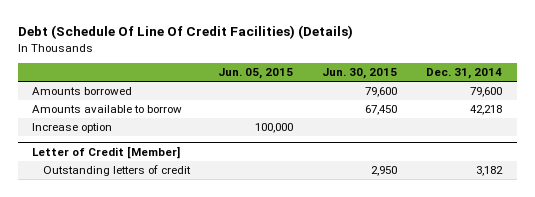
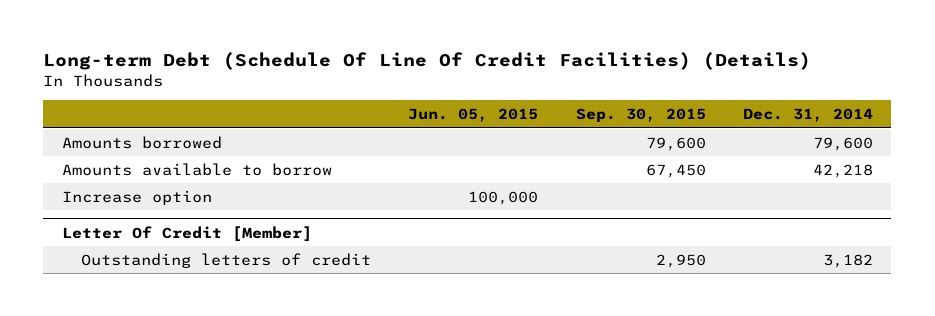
- Debt (Schedule Of Line Of Credit Facilities) (Details)
+ Long-term Debt (Schedule Of Line Of Credit Facilities) (Details)
- | Jun. 05, 2015 | Jun. 30, 2015 | Dec. 31, 2014
+ | Jun. 05, 2015 | Sep. 30, 2015 | Dec. 31, 2014
- Letter of Credit [Member]
+ Letter Of Credit [Member]

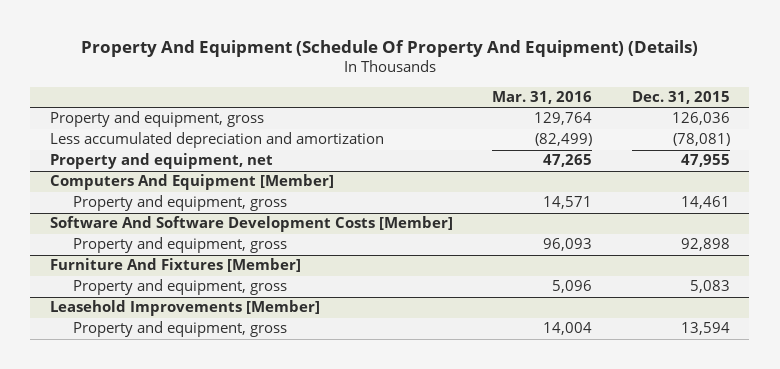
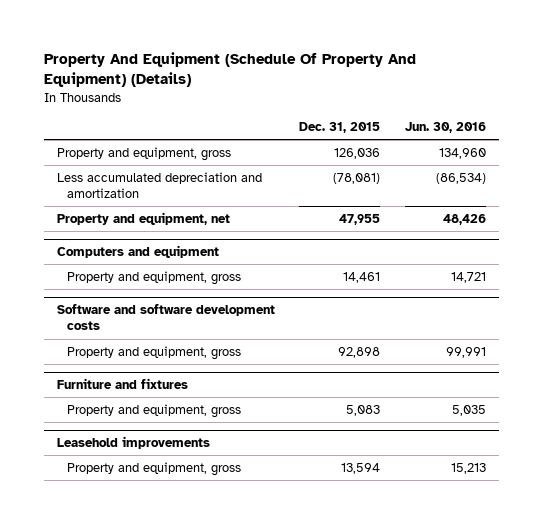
- | Mar. 31, 2016 | Dec. 31, 2015
+ | Dec. 31, 2015 | Jun. 30, 2016
- Computers And Equipment [Member]
+ Computers and equipment
- Software And Software Development Costs [Member]
+ Software and software development costs
- Furniture And Fixtures [Member]
+ Furniture and fixtures
- Leasehold Improvements [Member]
+ Leasehold improvements

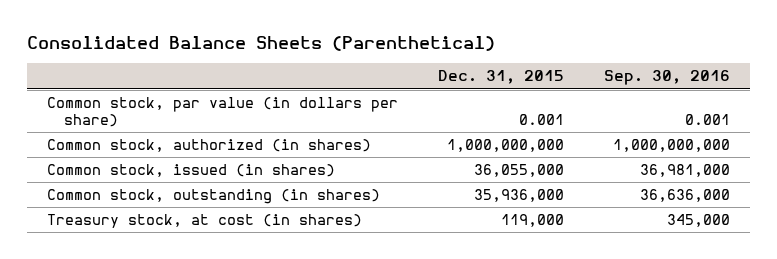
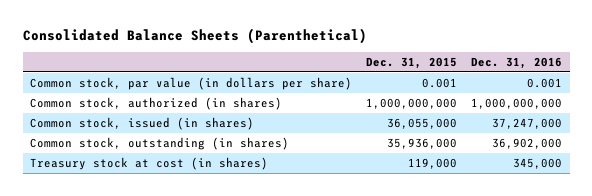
- | Dec. 31, 2015 | Sep. 30, 2016
+ | Dec. 31, 2015 | Dec. 31, 2016
- Treasury stock, at cost (in shares) | 119,000 | 345,000
+ Treasury stock at cost (in shares) | 119,000 | 345,000

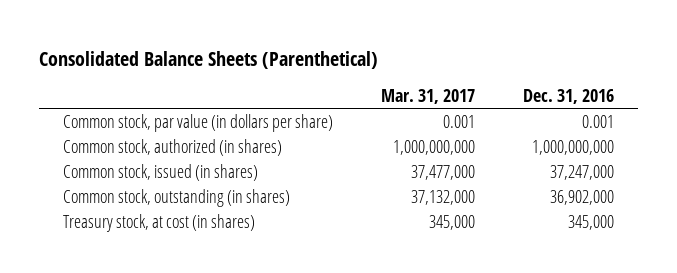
- | Dec. 31, 2015 | Dec. 31, 2016
+ | Mar. 31, 2017 | Dec. 31, 2016
- Treasury stock at cost (in shares) | 119,000 | 345,000
+ Treasury stock, at cost (in shares) | 345,000 | 345,000

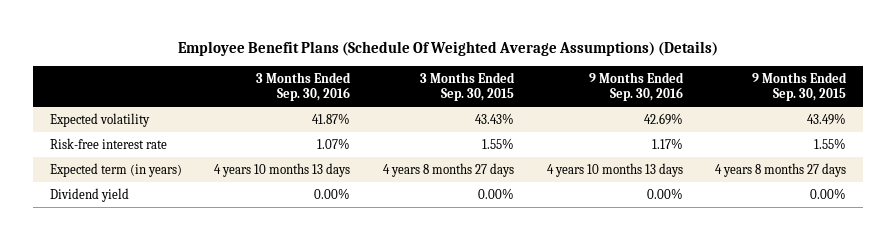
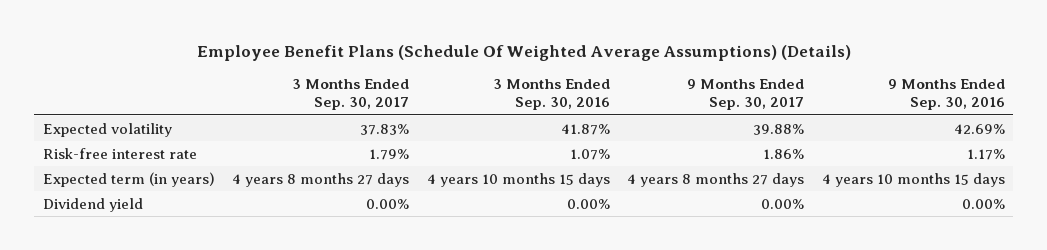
- | 3 Months Ended Sep. 30, 2016 | 3 Months Ended Sep. 30, 2015 | 9 Months Ended Sep. 30, 2016 | 9 Months Ended Sep. 30, 2015
+ | 3 Months Ended Sep. 30, 2017 | 3 Months Ended Sep. 30, 2016 | 9 Months Ended Sep. 30, 2017 | 9 Months Ended Sep. 30, 2016
- Expected term (in years) | 4 years 10 months 13 days | 4 years 8 months 27 days | 4 years 10 months 13 days | 4 years 8 months 27 days
+ Expected term (in years) | 4 years 8 months 27 days | 4 years 10 months 15 days | 4 years 8 months 27 days | 4 years 10 months 15 days

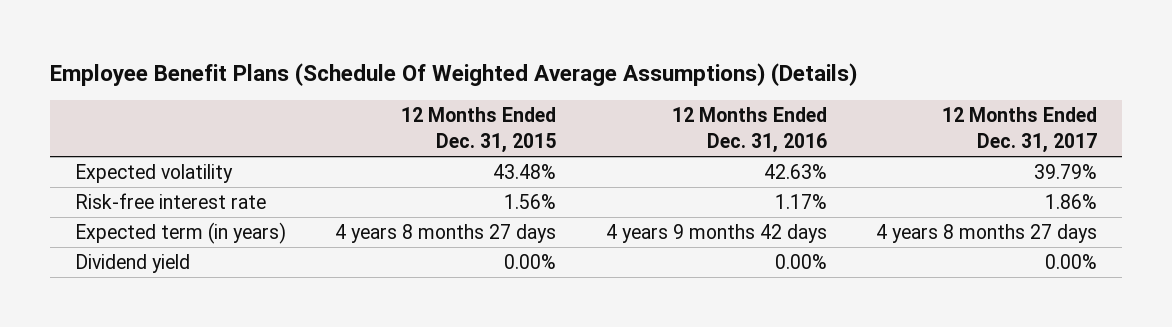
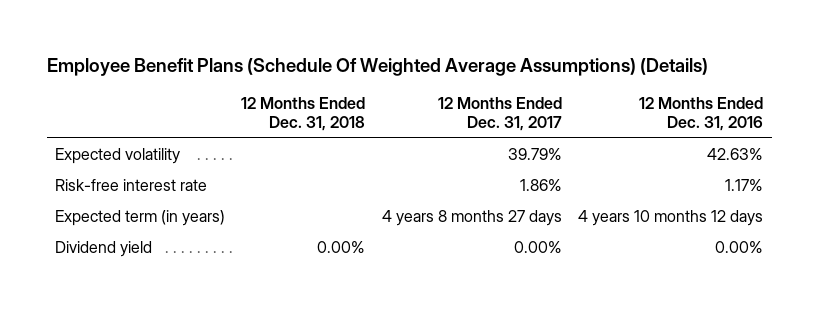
- | 12 Months Ended Dec. 31, 2015 | 12 Months Ended Dec. 31, 2016 | 12 Months Ended Dec. 31, 2017
+ | 12 Months Ended Dec. 31, 2018 | 12 Months Ended Dec. 31, 2017 | 12 Months Ended Dec. 31, 2016
- Expected term (in years) | 4 years 8 months 27 days | 4 years 9 months 42 days | 4 years 8 months 27 days
+ Expected term (in years) | | 4 years 8 months 27 days | 4 years 10 months 12 days

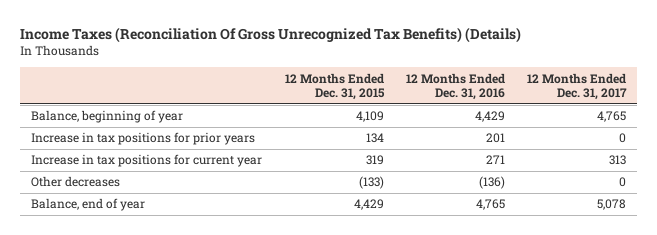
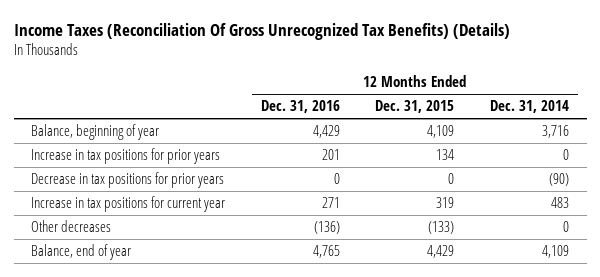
- | 12 Months Ended Dec. 31, 2015 | 12 Months Ended Dec. 31, 2016 | 12 Months Ended Dec. 31, 2017
+ | 12 Months Ended Dec. 31, 2016 | 12 Months Ended Dec. 31, 2015 | 12 Months Ended Dec. 31, 2014
+ Decrease in tax positions for prior years | 0 | 0 | (90)

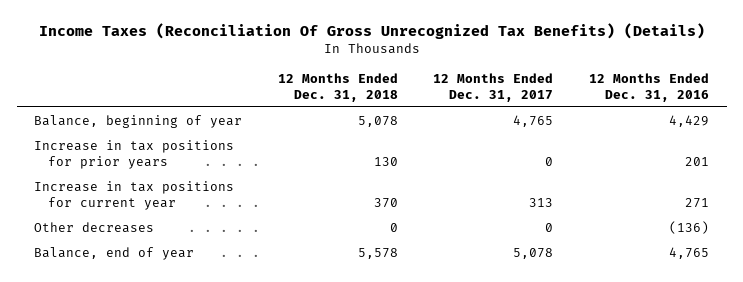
- | 12 Months Ended Dec. 31, 2016 | 12 Months Ended Dec. 31, 2015 | 12 Months Ended Dec. 31, 2014
+ | 12 Months Ended Dec. 31, 2018 | 12 Months Ended Dec. 31, 2017 | 12 Months Ended Dec. 31, 2016
- Decrease in tax positions for prior years | 0 | 0 | (90)

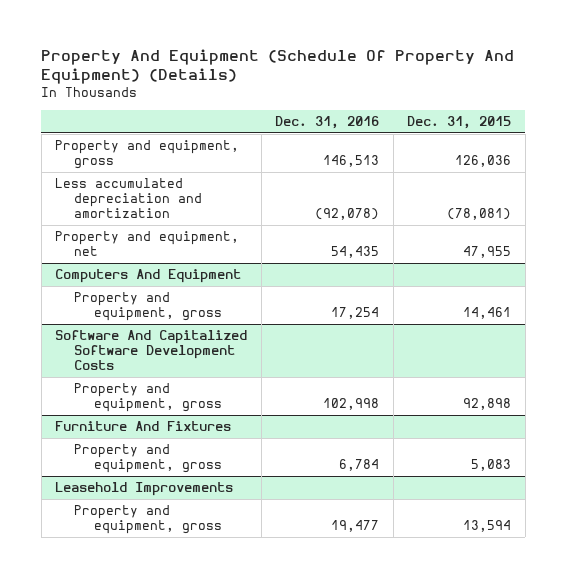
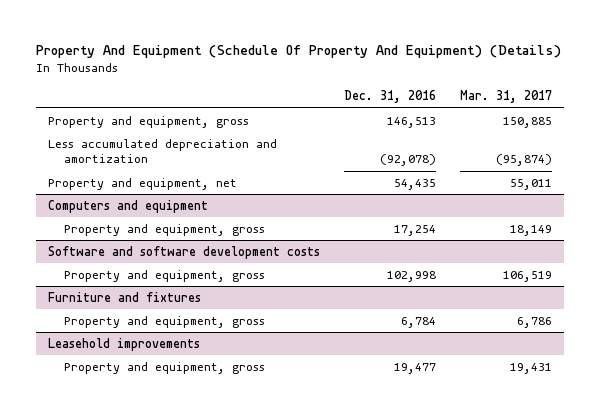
- | Dec. 31, 2016 | Dec. 31, 2015
+ | Dec. 31, 2016 | Mar. 31, 2017
- Computers And Equipment
+ Computers and equipment
- Software And Capitalized Software Development Costs
+ Software and software development costs
- Furniture And Fixtures
+ Furniture and fixtures
- Leasehold Improvements
+ Leasehold improvements

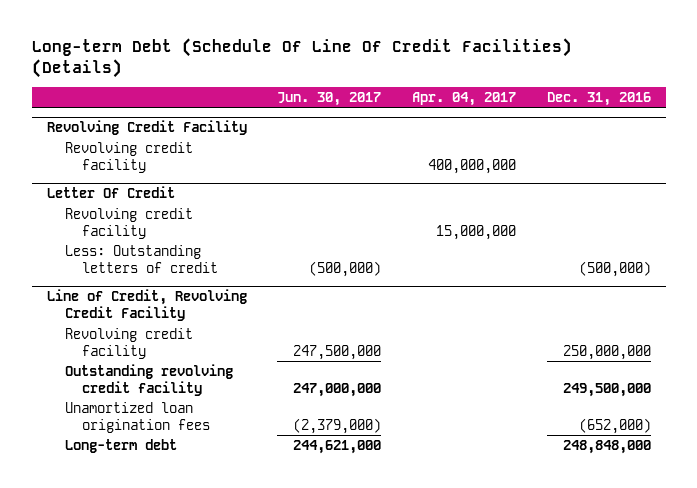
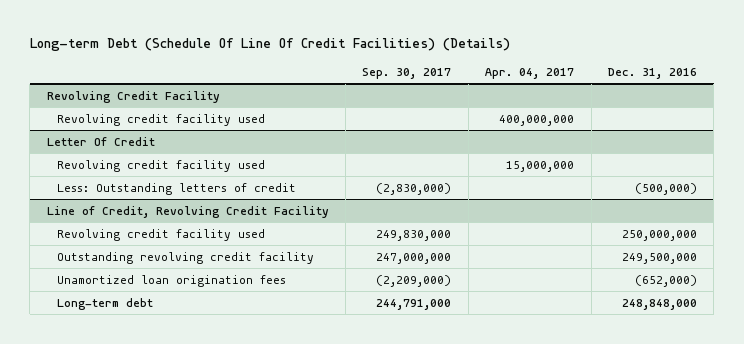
- | Jun. 30, 2017 | Apr. 04, 2017 | Dec. 31, 2016
+ | Sep. 30, 2017 | Apr. 04, 2017 | Dec. 31, 2016
@ Revolving Credit Facility
- Revolving credit facility | | 400,000,000 |
+ Revolving credit facility used | | 400,000,000 |
@ Letter Of Credit
- Revolving credit facility | | 15,000,000 |
+ Revolving credit facility used | | 15,000,000 |
@ Line of Credit, Revolving Credit Facility
- Revolving credit facility | 247,500,000 | | 250,000,000
+ Revolving credit facility used | 249,830,000 | | 250,000,000

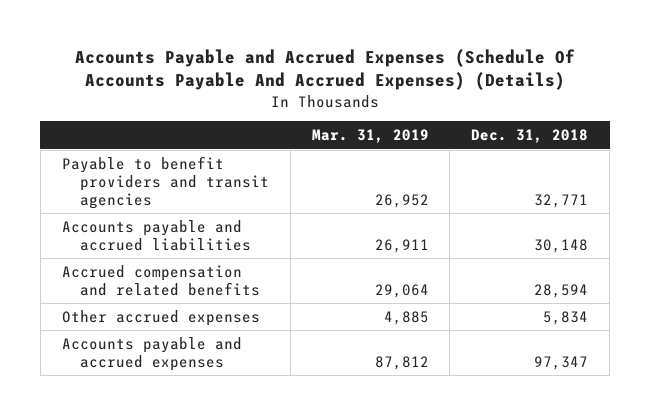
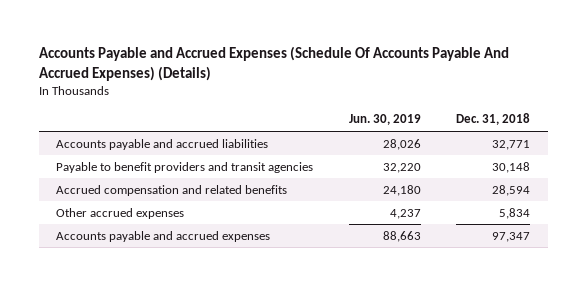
- | Mar. 31, 2019 | Dec. 31, 2018
+ | Jun. 30, 2019 | Dec. 31, 2018
- Payable to benefit providers and transit agencies | 26,952 | 32,771
- Accounts payable and accrued liabilities | 26,911 | 30,148
+ Accounts payable and accrued liabilities | 28,026 | 32,771
+ Payable to benefit providers and transit agencies | 32,220 | 30,148

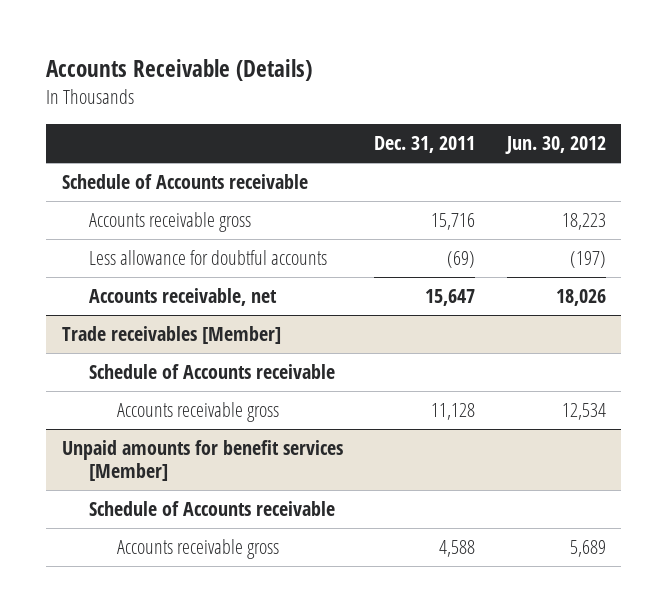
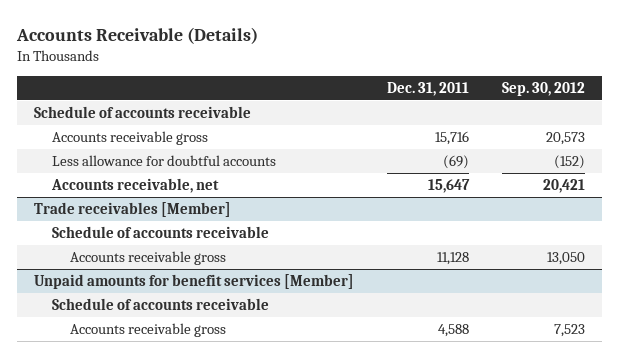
- | Dec. 31, 2011 | Jun. 30, 2012
+ | Dec. 31, 2011 | Sep. 30, 2012
- Schedule of Accounts receivable
+ Schedule of accounts receivable
@ Trade receivables [Member]
- Schedule of Accounts receivable
+ Schedule of accounts receivable
@ Unpaid amounts for benefit services [Member]
- Schedule of Accounts receivable
+ Schedule of accounts receivable

